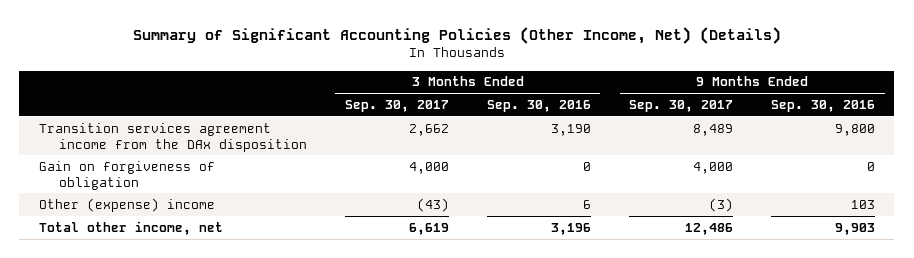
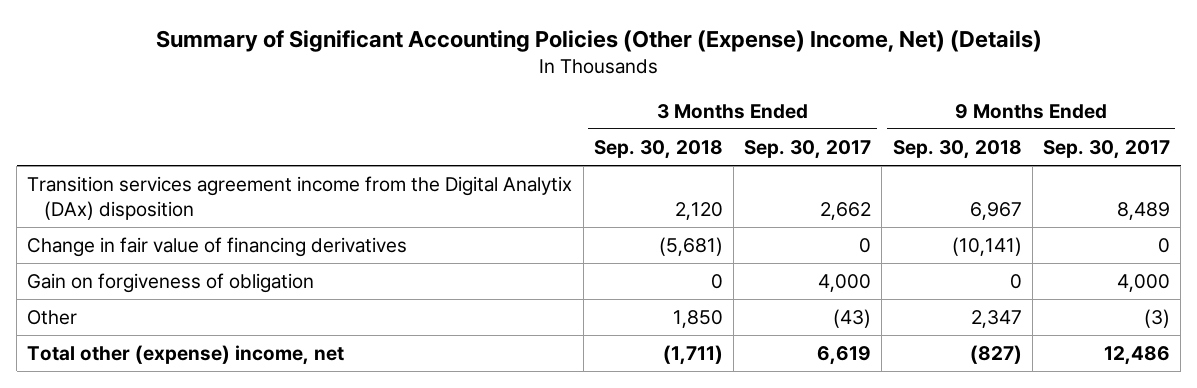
- Summary of Significant Accounting Policies (Other Income, Net) (Details)
+ Summary of Significant Accounting Policies (Other (Expense) Income, Net) (Details)
- | 3 Months Ended Sep. 30, 2017 | 3 Months Ended Sep. 30, 2016 | 9 Months Ended Sep. 30, 2017 | 9 Months Ended Sep. 30, 2016
+ | 3 Months Ended Sep. 30, 2018 | 3 Months Ended Sep. 30, 2017 | 9 Months Ended Sep. 30, 2018 | 9 Months Ended Sep. 30, 2017
- Transition services agreement income from the DAx disposition | 2,662 | 3,190 | 8,489 | 9,800
+ Transition services agreement income from the Digital Analytix (DAx) disposition | 2,120 | 2,662 | 6,967 | 8,489
+ Change in fair value of financing derivatives | (5,681) | 0 | (10,141) | 0
- Other (expense) income | (43) | 6 | (3) | 103
- Total other income, net | 6,619 | 3,196 | 12,486 | 9,903
+ Other | 1,850 | (43) | 2,347 | (3)
+ Total other (expense) income, net | (1,711) | 6,619 | (827) | 12,486

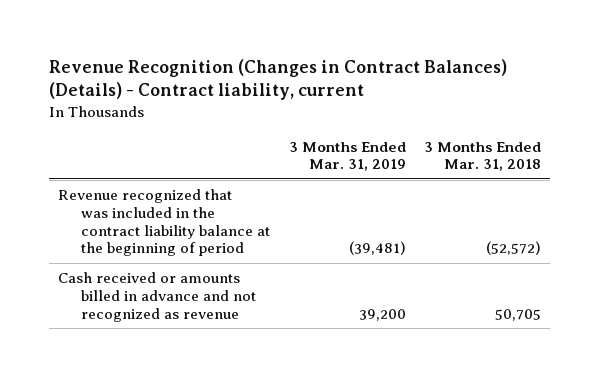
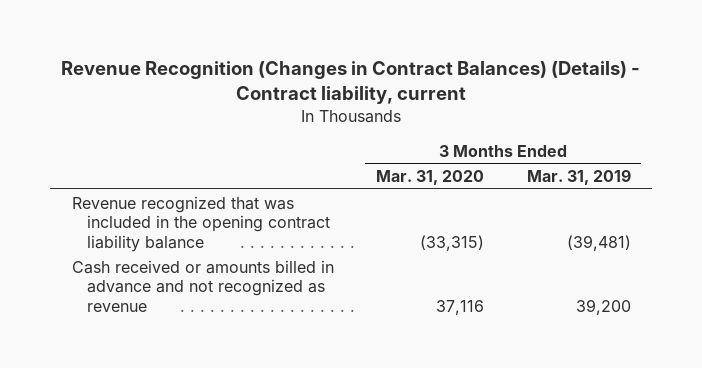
- | 3 Months Ended Mar. 31, 2019 | 3 Months Ended Mar. 31, 2018
+ | 3 Months Ended Mar. 31, 2020 | 3 Months Ended Mar. 31, 2019
- Revenue recognized that was included in the contract liability balance at the beginning of period | (39,481) | (52,572)
+ Revenue recognized that was included in the opening contract liability balance | (33,315) | (39,481)

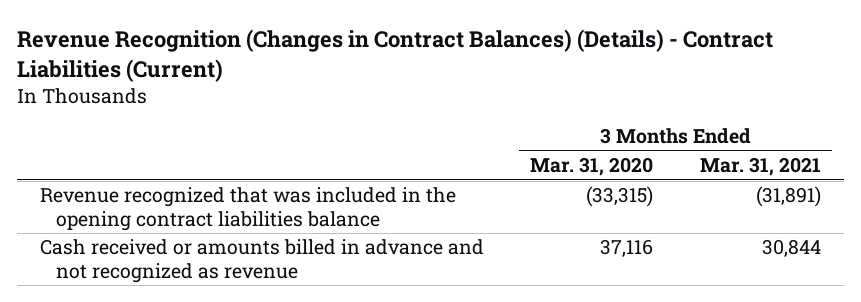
- Revenue Recognition (Changes in Contract Balances) (Details) - Contract liability, current
+ Revenue Recognition (Changes in Contract Balances) (Details) - Contract Liabilities (Current)
- | 3 Months Ended Mar. 31, 2020 | 3 Months Ended Mar. 31, 2019
+ | 3 Months Ended Mar. 31, 2020 | 3 Months Ended Mar. 31, 2021
- Revenue recognized that was included in the opening contract liability balance | (33,315) | (39,481)
+ Revenue recognized that was included in the opening contract liabilities balance | (33,315) | (31,891)

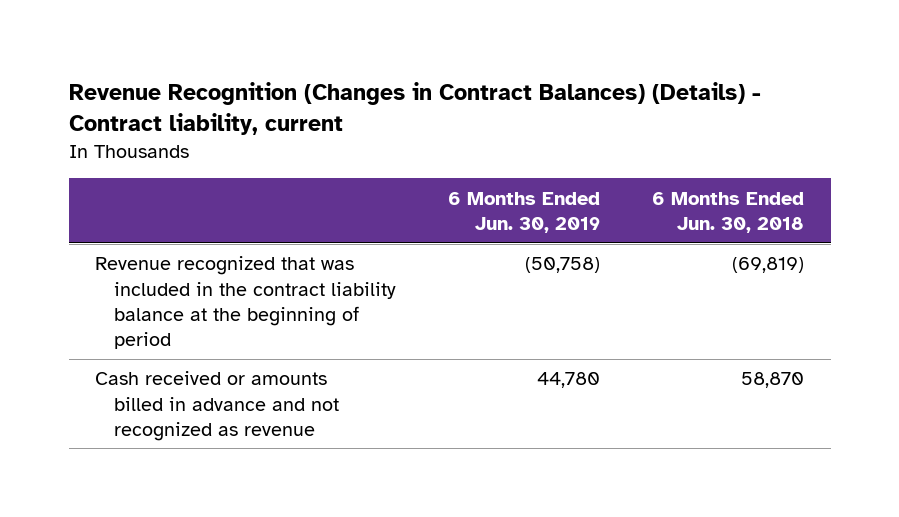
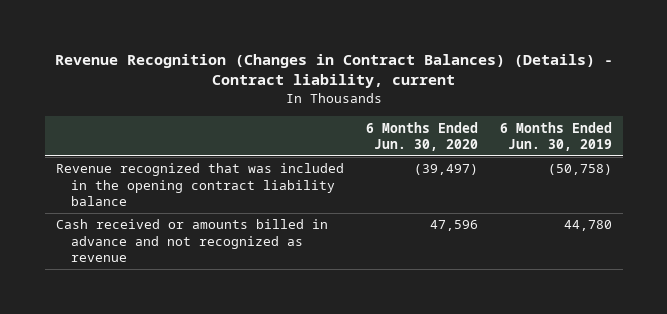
- | 6 Months Ended Jun. 30, 2019 | 6 Months Ended Jun. 30, 2018
+ | 6 Months Ended Jun. 30, 2020 | 6 Months Ended Jun. 30, 2019
- Revenue recognized that was included in the contract liability balance at the beginning of period | (50,758) | (69,819)
+ Revenue recognized that was included in the opening contract liability balance | (39,497) | (50,758)

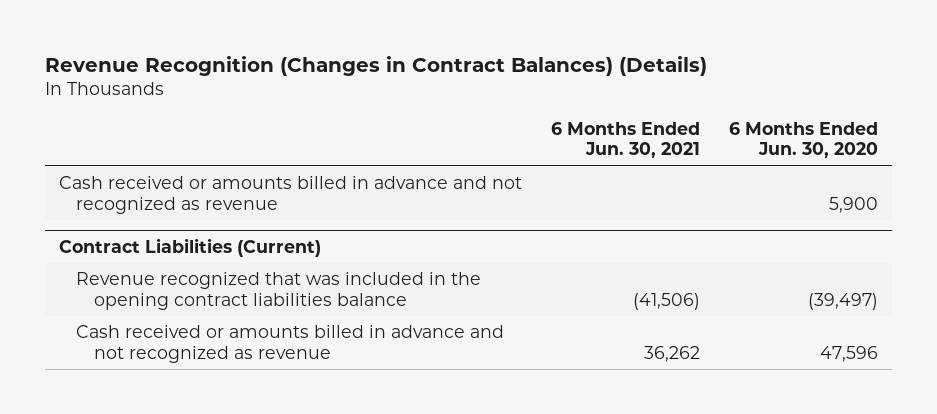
- Revenue Recognition (Changes in Contract Balances) (Details) - Contract liability, current
+ Revenue Recognition (Changes in Contract Balances) (Details)
- | 6 Months Ended Jun. 30, 2020 | 6 Months Ended Jun. 30, 2019
+ | 6 Months Ended Jun. 30, 2021 | 6 Months Ended Jun. 30, 2020
- Revenue recognized that was included in the opening contract liability balance | (39,497) | (50,758)
+ Cash received or amounts billed in advance and not recognized as revenue | | 5,900
+ Contract Liabilities (Current)
+ Revenue recognized that was included in the opening contract liabilities balance | (41,506) | (39,497)

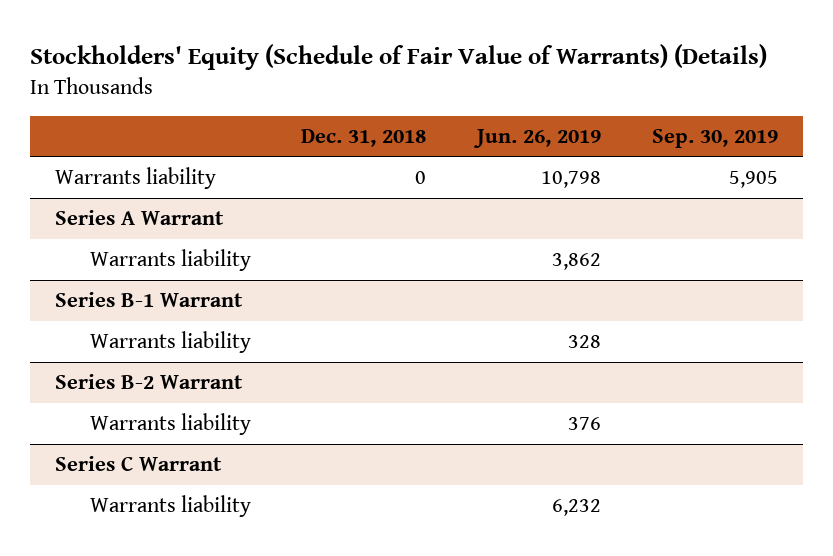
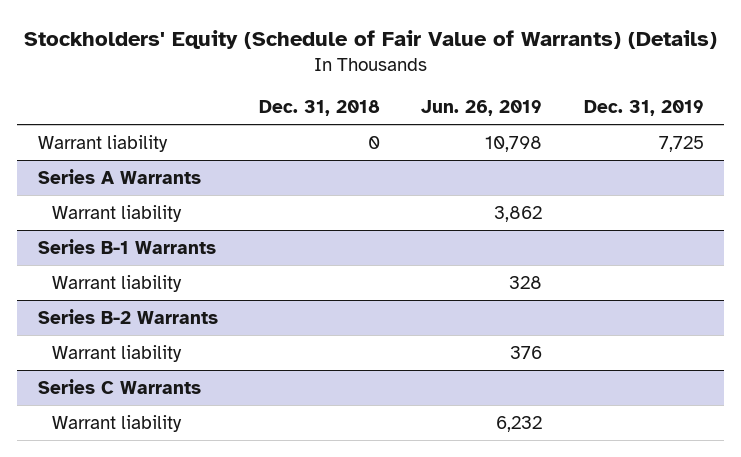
- | Dec. 31, 2018 | Jun. 26, 2019 | Sep. 30, 2019
+ | Dec. 31, 2018 | Jun. 26, 2019 | Dec. 31, 2019
- Warrants liability | 0 | 10,798 | 5,905
- Series A Warrant
- Warrants liability | | 3,862 |
- Series B-1 Warrant
- Warrants liability | | 328 |
- Series B-2 Warrant
- Warrants liability | | 376 |
- Series C Warrant
- Warrants liability | | 6,232 |
+ Warrant liability | 0 | 10,798 | 7,725
+ Series A Warrants
+ Warrant liability | | 3,862 |
+ Series B-1 Warrants
+ Warrant liability | | 328 |
+ Series B-2 Warrants
+ Warrant liability | | 376 |
+ Series C Warrants
+ Warrant liability | | 6,232 |

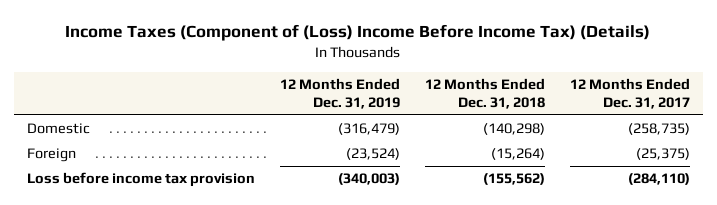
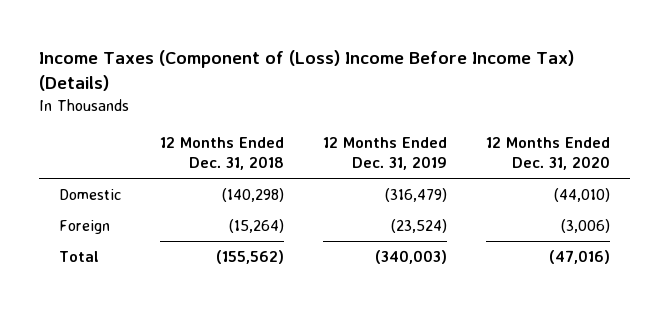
- | 12 Months Ended Dec. 31, 2019 | 12 Months Ended Dec. 31, 2018 | 12 Months Ended Dec. 31, 2017
+ | 12 Months Ended Dec. 31, 2018 | 12 Months Ended Dec. 31, 2019 | 12 Months Ended Dec. 31, 2020
- Loss before income tax provision | (340,003) | (155,562) | (284,110)
+ Total | (155,562) | (340,003) | (47,016)

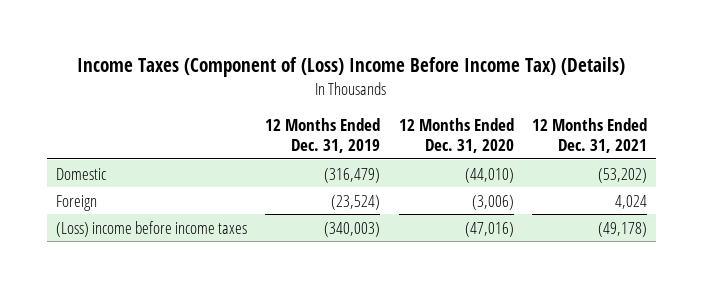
- | 12 Months Ended Dec. 31, 2018 | 12 Months Ended Dec. 31, 2019 | 12 Months Ended Dec. 31, 2020
+ | 12 Months Ended Dec. 31, 2019 | 12 Months Ended Dec. 31, 2020 | 12 Months Ended Dec. 31, 2021
- Total | (155,562) | (340,003) | (47,016)
+ (Loss) income before income taxes | (340,003) | (47,016) | (49,178)

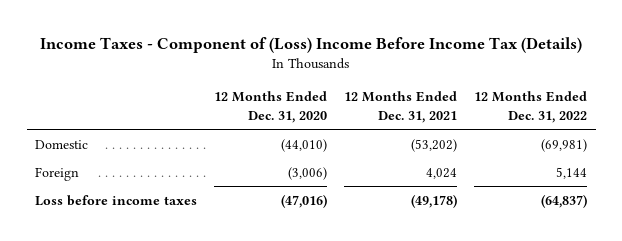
- Income Taxes (Component of (Loss) Income Before Income Tax) (Details)
+ Income Taxes - Component of (Loss) Income Before Income Tax (Details)
- | 12 Months Ended Dec. 31, 2019 | 12 Months Ended Dec. 31, 2020 | 12 Months Ended Dec. 31, 2021
+ | 12 Months Ended Dec. 31, 2020 | 12 Months Ended Dec. 31, 2021 | 12 Months Ended Dec. 31, 2022
- (Loss) income before income taxes | (340,003) | (47,016) | (49,178)
+ Loss before income taxes | (47,016) | (49,178) | (64,837)

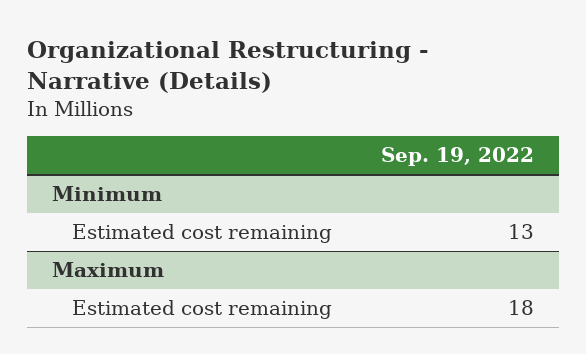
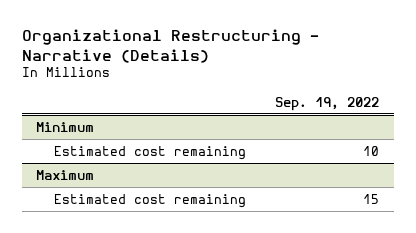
@ Minimum
- Estimated cost remaining | 13
+ Estimated cost remaining | 10
@ Maximum
- Estimated cost remaining | 18
+ Estimated cost remaining | 15

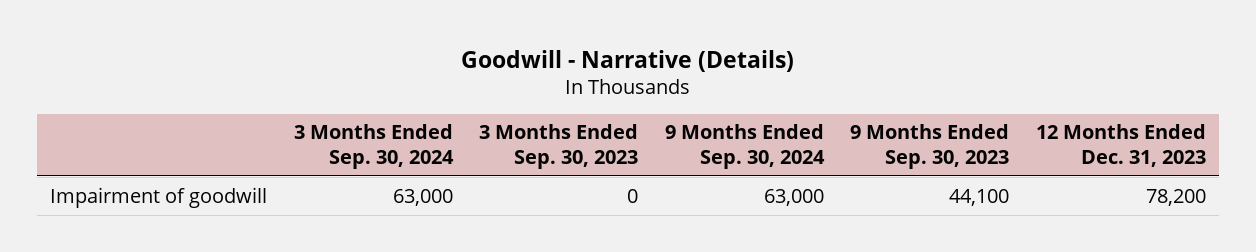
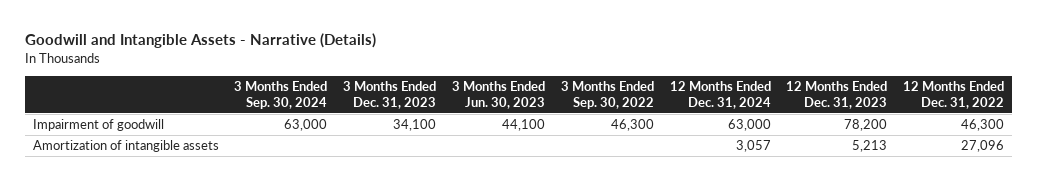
- Goodwill - Narrative (Details)
+ Goodwill and Intangible Assets - Narrative (Details)
- | 3 Months Ended Sep. 30, 2024 | 3 Months Ended Sep. 30, 2023 | 9 Months Ended Sep. 30, 2024 | 9 Months Ended Sep. 30, 2023 | 12 Months Ended Dec. 31, 2023
+ | 3 Months Ended Sep. 30, 2024 | 3 Months Ended Dec. 31, 2023 | 3 Months Ended Jun. 30, 2023 | 3 Months Ended Sep. 30, 2022 | 12 Months Ended Dec. 31, 2024 | 12 Months Ended Dec. 31, 2023 | 12 Months Ended Dec. 31, 2022
+ Amortization of intangible assets | | | | | 3,057 | 5,213 | 27,096

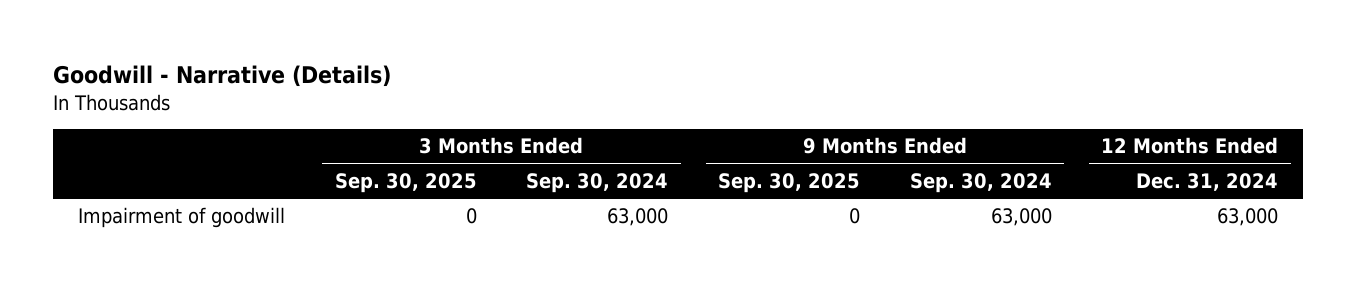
- Goodwill and Intangible Assets - Narrative (Details)
+ Goodwill - Narrative (Details)
- | 3 Months Ended Sep. 30, 2024 | 3 Months Ended Dec. 31, 2023 | 3 Months Ended Jun. 30, 2023 | 3 Months Ended Sep. 30, 2022 | 12 Months Ended Dec. 31, 2024 | 12 Months Ended Dec. 31, 2023 | 12 Months Ended Dec. 31, 2022
+ | 3 Months Ended Sep. 30, 2025 | 3 Months Ended Sep. 30, 2024 | 9 Months Ended Sep. 30, 2025 | 9 Months Ended Sep. 30, 2024 | 12 Months Ended Dec. 31, 2024
- Amortization of intangible assets | | | | | 3,057 | 5,213 | 27,096

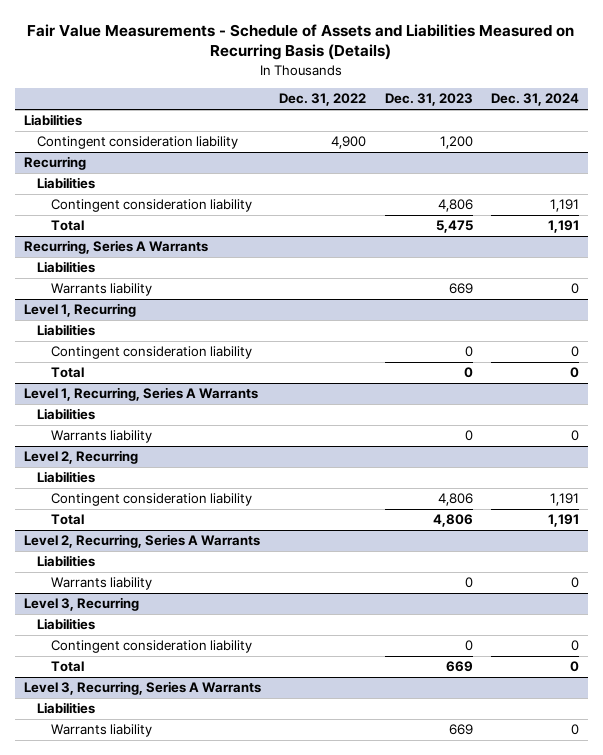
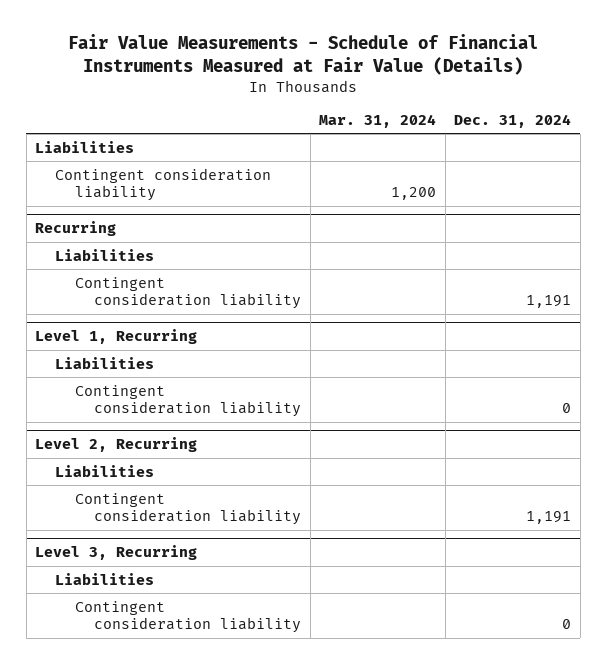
- Fair Value Measurements - Schedule of Assets and Liabilities Measured on Recurring Basis (Details)
+ Fair Value Measurements - Schedule of Financial Instruments Measured at Fair Value (Details)
- | Dec. 31, 2022 | Dec. 31, 2023 | Dec. 31, 2024
+ | Mar. 31, 2024 | Dec. 31, 2024
@ Recurring
- Total | | 5,475 | 1,191
- Recurring, Series A Warrants
- Liabilities
- Warrants liability | | 669 | 0
@ Level 1, Recurring
- Total | | 0 | 0
- Level 1, Recurring, Series A Warrants
- Liabilities
- Warrants liability | | 0 | 0
@ Level 2, Recurring
- Total | | 4,806 | 1,191
- Level 2, Recurring, Series A Warrants
- Liabilities
- Warrants liability | | 0 | 0
@ Level 3, Recurring
- Total | | 669 | 0
- Level 3, Recurring, Series A Warrants
- Liabilities
- Warrants liability | | 669 | 0

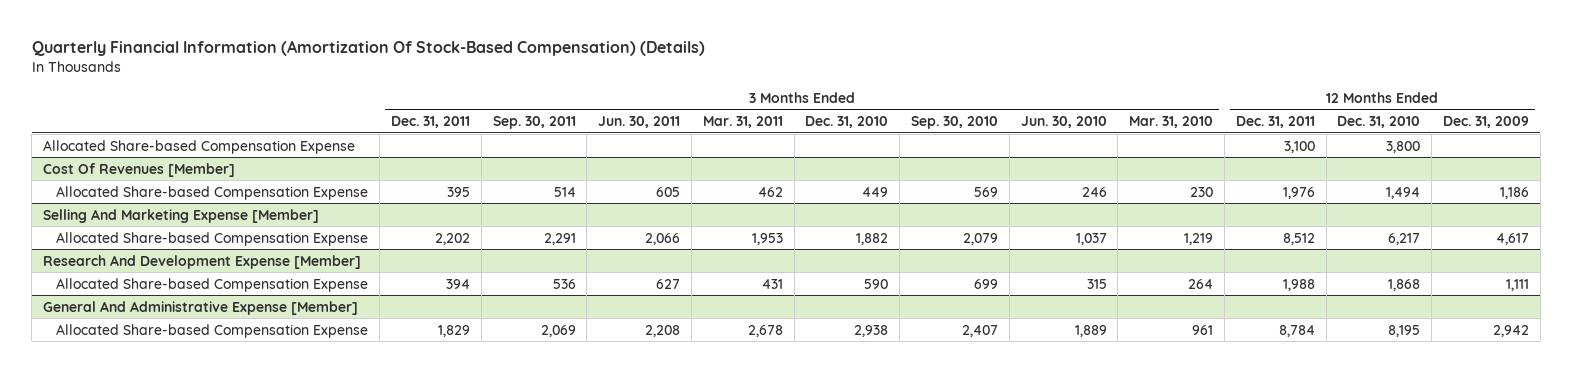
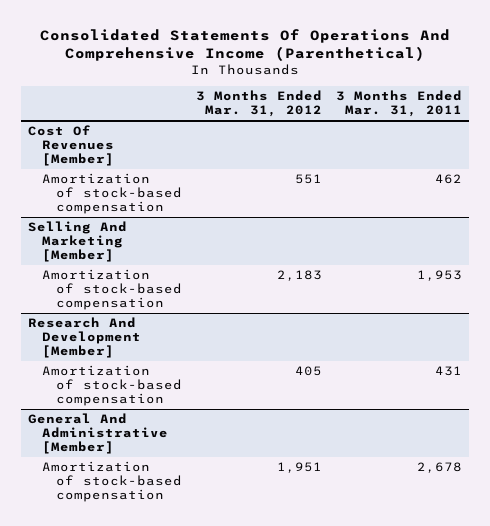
- Quarterly Financial Information (Amortization Of Stock-Based Compensation) (Details)
+ Consolidated Statements Of Operations And Comprehensive Income (Parenthetical)
- | 3 Months Ended Dec. 31, 2011 | 3 Months Ended Sep. 30, 2011 | 3 Months Ended Jun. 30, 2011 | 3 Months Ended Mar. 31, 2011 | 3 Months Ended Dec. 31, 2010 | 3 Months Ended Sep. 30, 2010 | 3 Months Ended Jun. 30, 2010 | 3 Months Ended Mar. 31, 2010 | 12 Months Ended Dec. 31, 2011 | 12 Months Ended Dec. 31, 2010 | 12 Months Ended Dec. 31, 2009
+ | 3 Months Ended Mar. 31, 2012 | 3 Months Ended Mar. 31, 2011
- Allocated Share-based Compensation Expense | | | | | | | | | 3,100 | 3,800 |
@ Cost Of Revenues [Member]
- Allocated Share-based Compensation Expense | 395 | 514 | 605 | 462 | 449 | 569 | 246 | 230 | 1,976 | 1,494 | 1,186
- Selling And Marketing Expense [Member]
- Allocated Share-based Compensation Expense | 2,202 | 2,291 | 2,066 | 1,953 | 1,882 | 2,079 | 1,037 | 1,219 | 8,512 | 6,217 | 4,617
- Research And Development Expense [Member]
- Allocated Share-based Compensation Expense | 394 | 536 | 627 | 431 | 590 | 699 | 315 | 264 | 1,988 | 1,868 | 1,111
- General And Administrative Expense [Member]
- Allocated Share-based Compensation Expense | 1,829 | 2,069 | 2,208 | 2,678 | 2,938 | 2,407 | 1,889 | 961 | 8,784 | 8,195 | 2,942
@ Cost Of Revenues [Member]
+ Amortization of stock-based compensation | 551 | 462
+ Selling And Marketing [Member]
+ Amortization of stock-based compensation | 2,183 | 1,953
+ Research And Development [Member]
+ Amortization of stock-based compensation | 405 | 431
+ General And Administrative [Member]
+ Amortization of stock-based compensation | 1,951 | 2,678

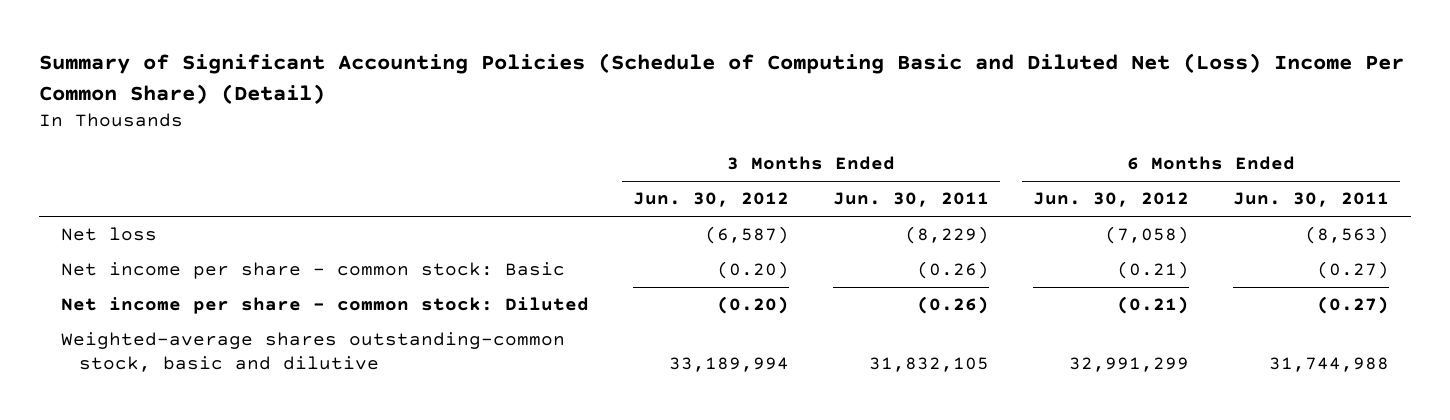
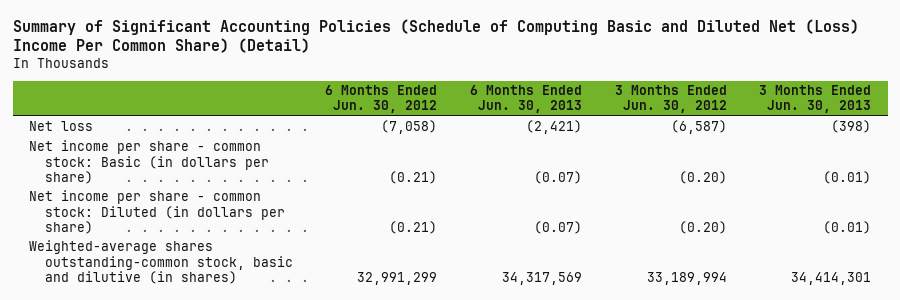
- | 3 Months Ended Jun. 30, 2012 | 3 Months Ended Jun. 30, 2011 | 6 Months Ended Jun. 30, 2012 | 6 Months Ended Jun. 30, 2011
+ | 6 Months Ended Jun. 30, 2012 | 6 Months Ended Jun. 30, 2013 | 3 Months Ended Jun. 30, 2012 | 3 Months Ended Jun. 30, 2013
- Net income per share - common stock: Basic | (0.20) | (0.26) | (0.21) | (0.27)
- Net income per share - common stock: Diluted | (0.20) | (0.26) | (0.21) | (0.27)
- Weighted-average shares outstanding-common stock, basic and dilutive | 33,189,994 | 31,832,105 | 32,991,299 | 31,744,988
+ Net income per share - common stock: Basic (in dollars per share) | (0.21) | (0.07) | (0.20) | (0.01)
+ Net income per share - common stock: Diluted (in dollars per share) | (0.21) | (0.07) | (0.20) | (0.01)
+ Weighted-average shares outstanding-common stock, basic and dilutive (in shares) | 32,991,299 | 34,317,569 | 33,189,994 | 34,414,301

